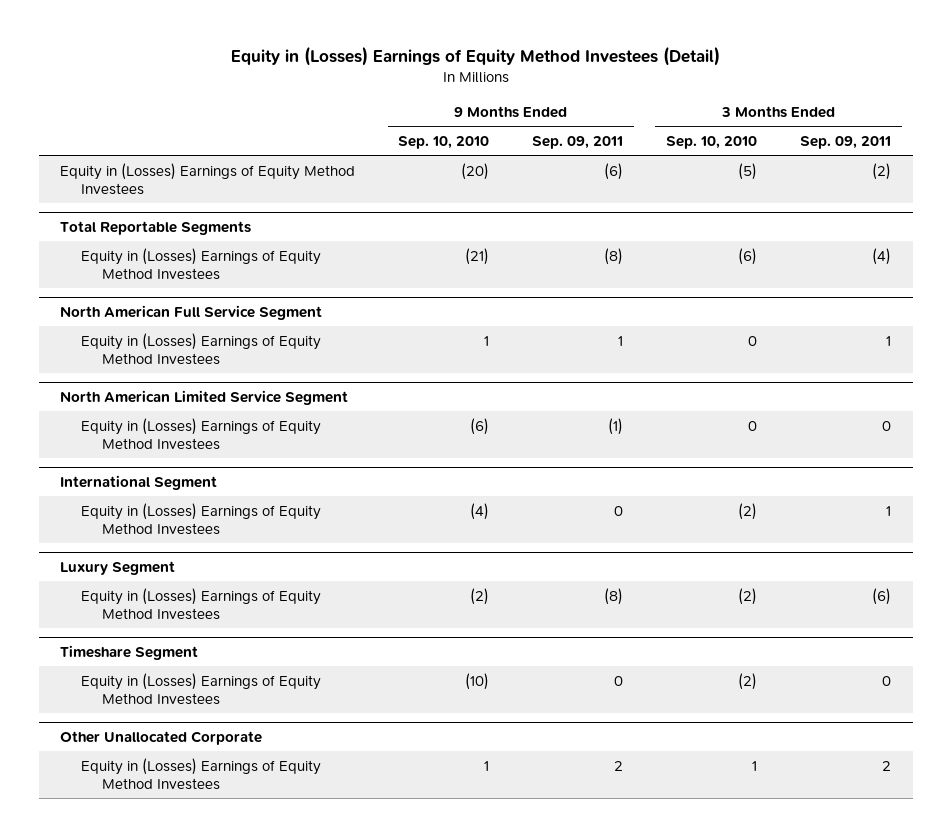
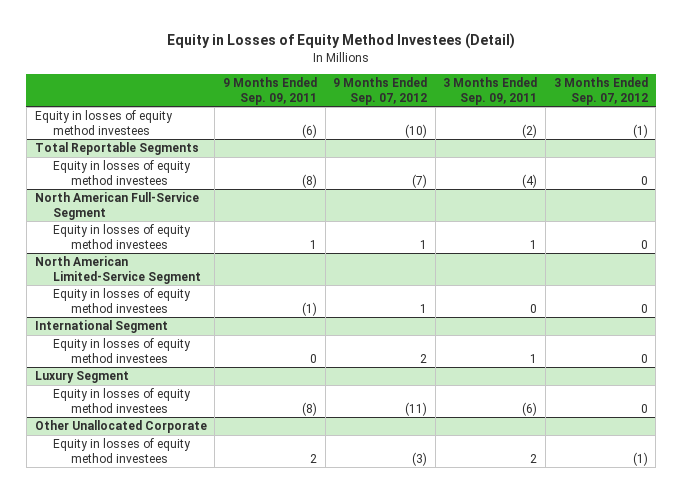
- Equity in (Losses) Earnings of Equity Method Investees (Detail)
+ Equity in Losses of Equity Method Investees (Detail)
- | 9 Months Ended Sep. 10, 2010 | 9 Months Ended Sep. 09, 2011 | 3 Months Ended Sep. 10, 2010 | 3 Months Ended Sep. 09, 2011
+ | 9 Months Ended Sep. 09, 2011 | 9 Months Ended Sep. 07, 2012 | 3 Months Ended Sep. 09, 2011 | 3 Months Ended Sep. 07, 2012
- Equity in (Losses) Earnings of Equity Method Investees | (20) | (6) | (5) | (2)
+ Equity in losses of equity method investees | (6) | (10) | (2) | (1)
@ Total Reportable Segments
- Equity in (Losses) Earnings of Equity Method Investees | (21) | (8) | (6) | (4)
- North American Full Service Segment
- Equity in (Losses) Earnings of Equity Method Investees | 1 | 1 | 0 | 1
- North American Limited Service Segment
- Equity in (Losses) Earnings of Equity Method Investees | (6) | (1) | 0 | 0
@ Total Reportable Segments
+ Equity in losses of equity method investees | (8) | (7) | (4) | 0
+ North American Full-Service Segment
+ Equity in losses of equity method investees | 1 | 1 | 1 | 0
+ North American Limited-Service Segment
+ Equity in losses of equity method investees | (1) | 1 | 0 | 0
@ International Segment
- Equity in (Losses) Earnings of Equity Method Investees | (4) | 0 | (2) | 1
+ Equity in losses of equity method investees | 0 | 2 | 1 | 0
@ Luxury Segment
- Equity in (Losses) Earnings of Equity Method Investees | (2) | (8) | (2) | (6)
- Timeshare Segment
- Equity in (Losses) Earnings of Equity Method Investees | (10) | 0 | (2) | 0
@ Luxury Segment
+ Equity in losses of equity method investees | (8) | (11) | (6) | 0
@ Other Unallocated Corporate
- Equity in (Losses) Earnings of Equity Method Investees | 1 | 2 | 1 | 2
+ Equity in losses of equity method investees | 2 | (3) | 2 | (1)

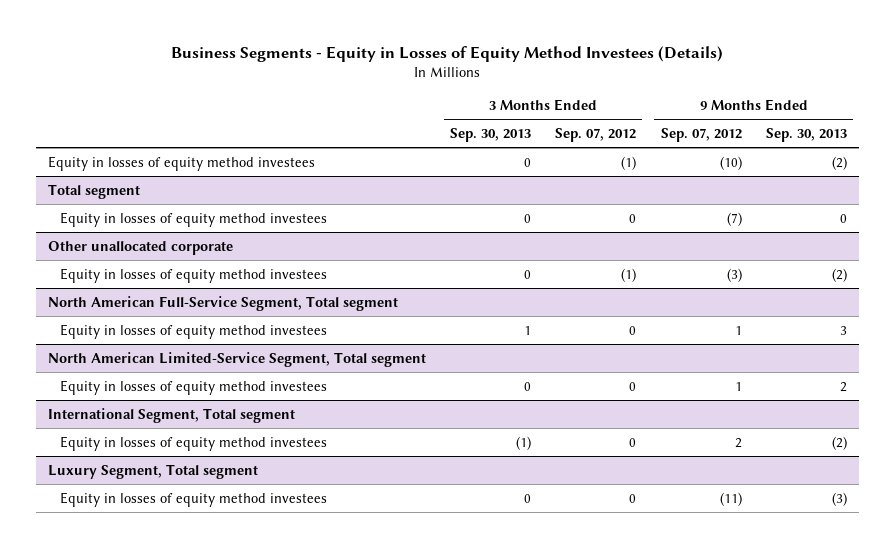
- Equity in Losses of Equity Method Investees (Detail)
+ Business Segments - Equity in Losses of Equity Method Investees (Details)
- | 9 Months Ended Sep. 09, 2011 | 9 Months Ended Sep. 07, 2012 | 3 Months Ended Sep. 09, 2011 | 3 Months Ended Sep. 07, 2012
+ | 3 Months Ended Sep. 30, 2013 | 3 Months Ended Sep. 07, 2012 | 9 Months Ended Sep. 07, 2012 | 9 Months Ended Sep. 30, 2013
- Total Reportable Segments
+ Total segment
- North American Full-Service Segment
+ Other unallocated corporate
+ Equity in losses of equity method investees | 0 | (1) | (3) | (2)
+ North American Full-Service Segment, Total segment
- North American Limited-Service Segment
+ North American Limited-Service Segment, Total segment
- International Segment
+ International Segment, Total segment
- Luxury Segment
+ Luxury Segment, Total segment
- Other Unallocated Corporate
- Equity in losses of equity method investees | 2 | (3) | 2 | (1)

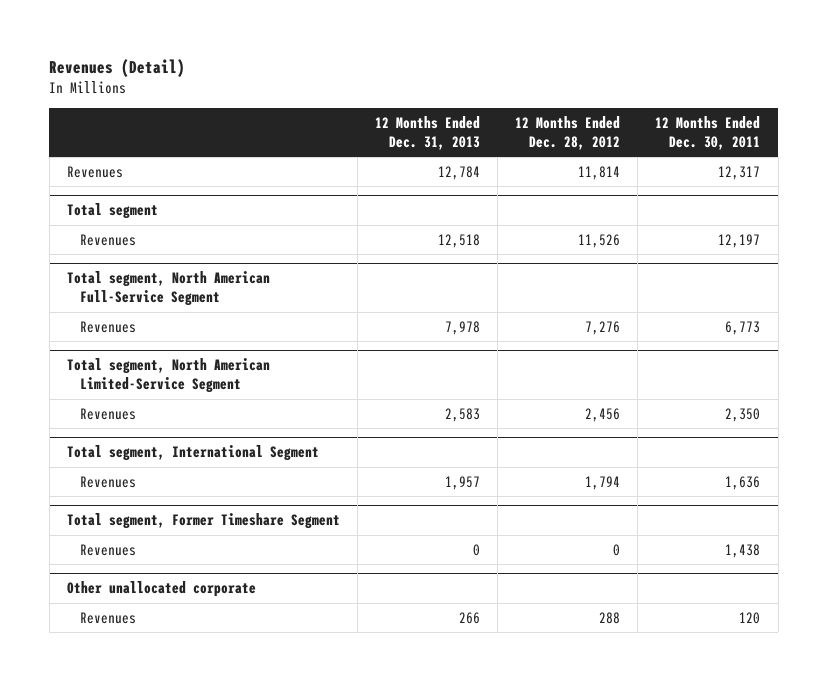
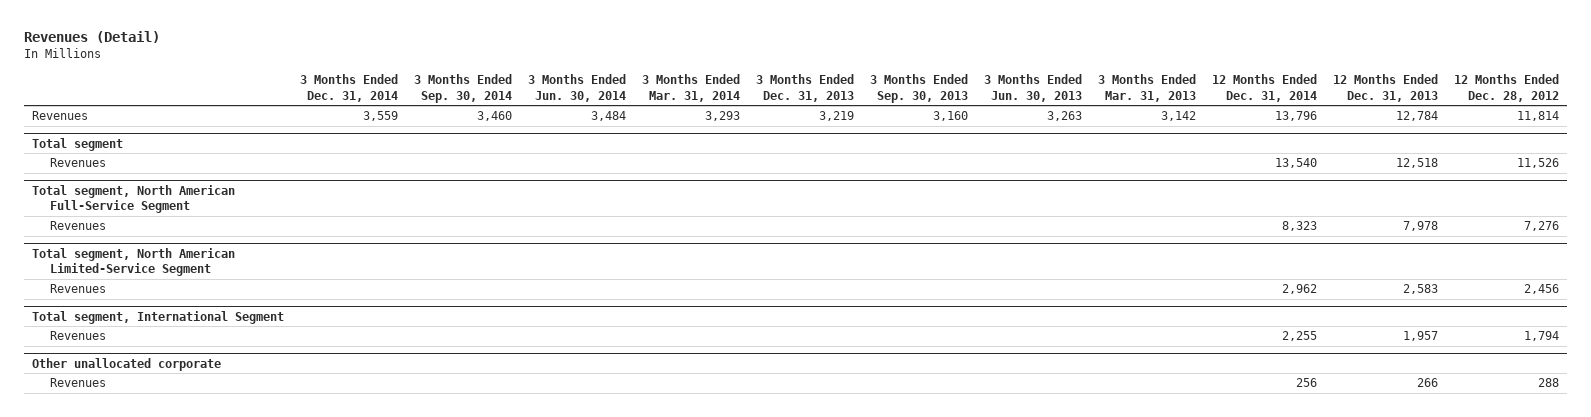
- | 12 Months Ended Dec. 31, 2013 | 12 Months Ended Dec. 28, 2012 | 12 Months Ended Dec. 30, 2011
+ | 3 Months Ended Dec. 31, 2014 | 3 Months Ended Sep. 30, 2014 | 3 Months Ended Jun. 30, 2014 | 3 Months Ended Mar. 31, 2014 | 3 Months Ended Dec. 31, 2013 | 3 Months Ended Sep. 30, 2013 | 3 Months Ended Jun. 30, 2013 | 3 Months Ended Mar. 31, 2013 | 12 Months Ended Dec. 31, 2014 | 12 Months Ended Dec. 31, 2013 | 12 Months Ended Dec. 28, 2012
- Total segment, Former Timeshare Segment
- Revenues | 0 | 0 | 1,438

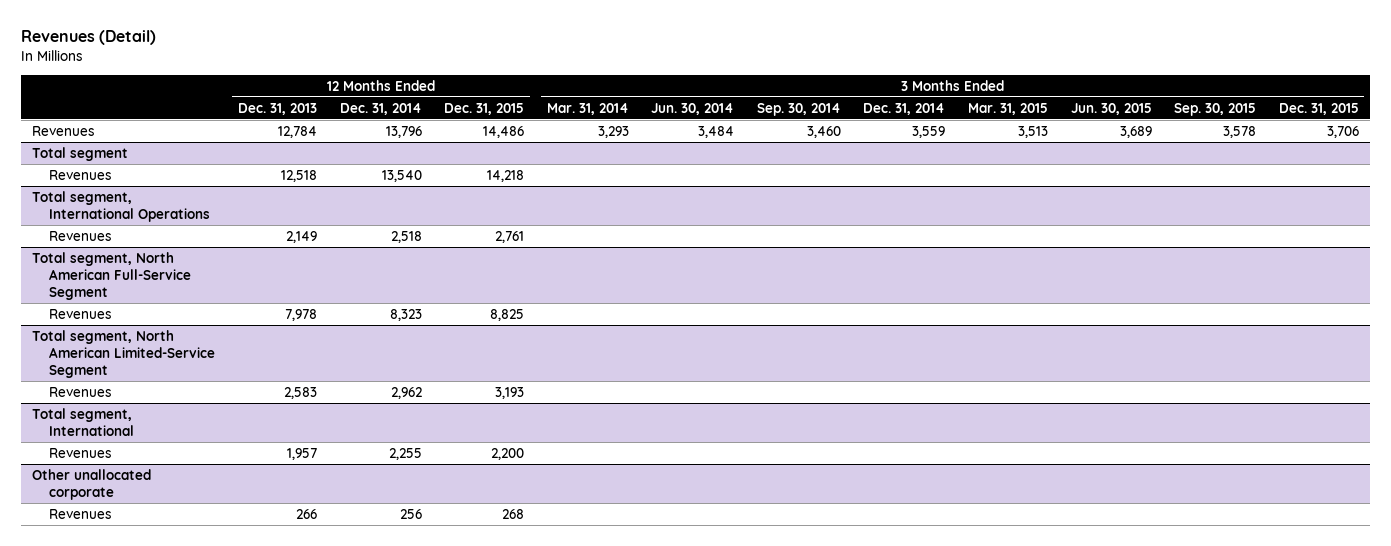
- | 3 Months Ended Dec. 31, 2014 | 3 Months Ended Sep. 30, 2014 | 3 Months Ended Jun. 30, 2014 | 3 Months Ended Mar. 31, 2014 | 3 Months Ended Dec. 31, 2013 | 3 Months Ended Sep. 30, 2013 | 3 Months Ended Jun. 30, 2013 | 3 Months Ended Mar. 31, 2013 | 12 Months Ended Dec. 31, 2014 | 12 Months Ended Dec. 31, 2013 | 12 Months Ended Dec. 28, 2012
+ | 12 Months Ended Dec. 31, 2013 | 12 Months Ended Dec. 31, 2014 | 12 Months Ended Dec. 31, 2015 | 3 Months Ended Mar. 31, 2014 | 3 Months Ended Jun. 30, 2014 | 3 Months Ended Sep. 30, 2014 | 3 Months Ended Dec. 31, 2014 | 3 Months Ended Mar. 31, 2015 | 3 Months Ended Jun. 30, 2015 | 3 Months Ended Sep. 30, 2015 | 3 Months Ended Dec. 31, 2015
+ Total segment, International Operations
+ Revenues | 2,149 | 2,518 | 2,761 | | | | | | | |
- Total segment, International Segment
+ Total segment, International

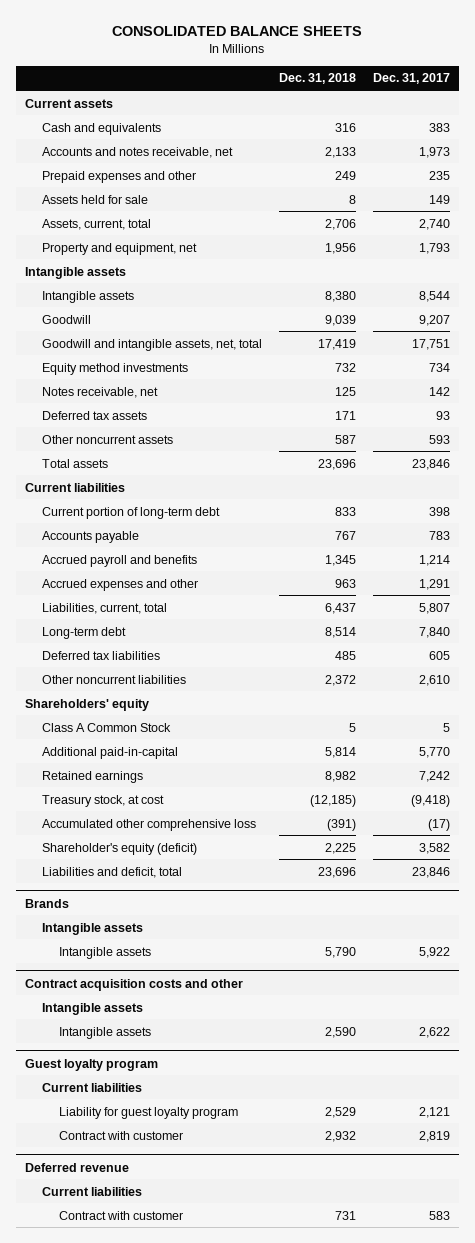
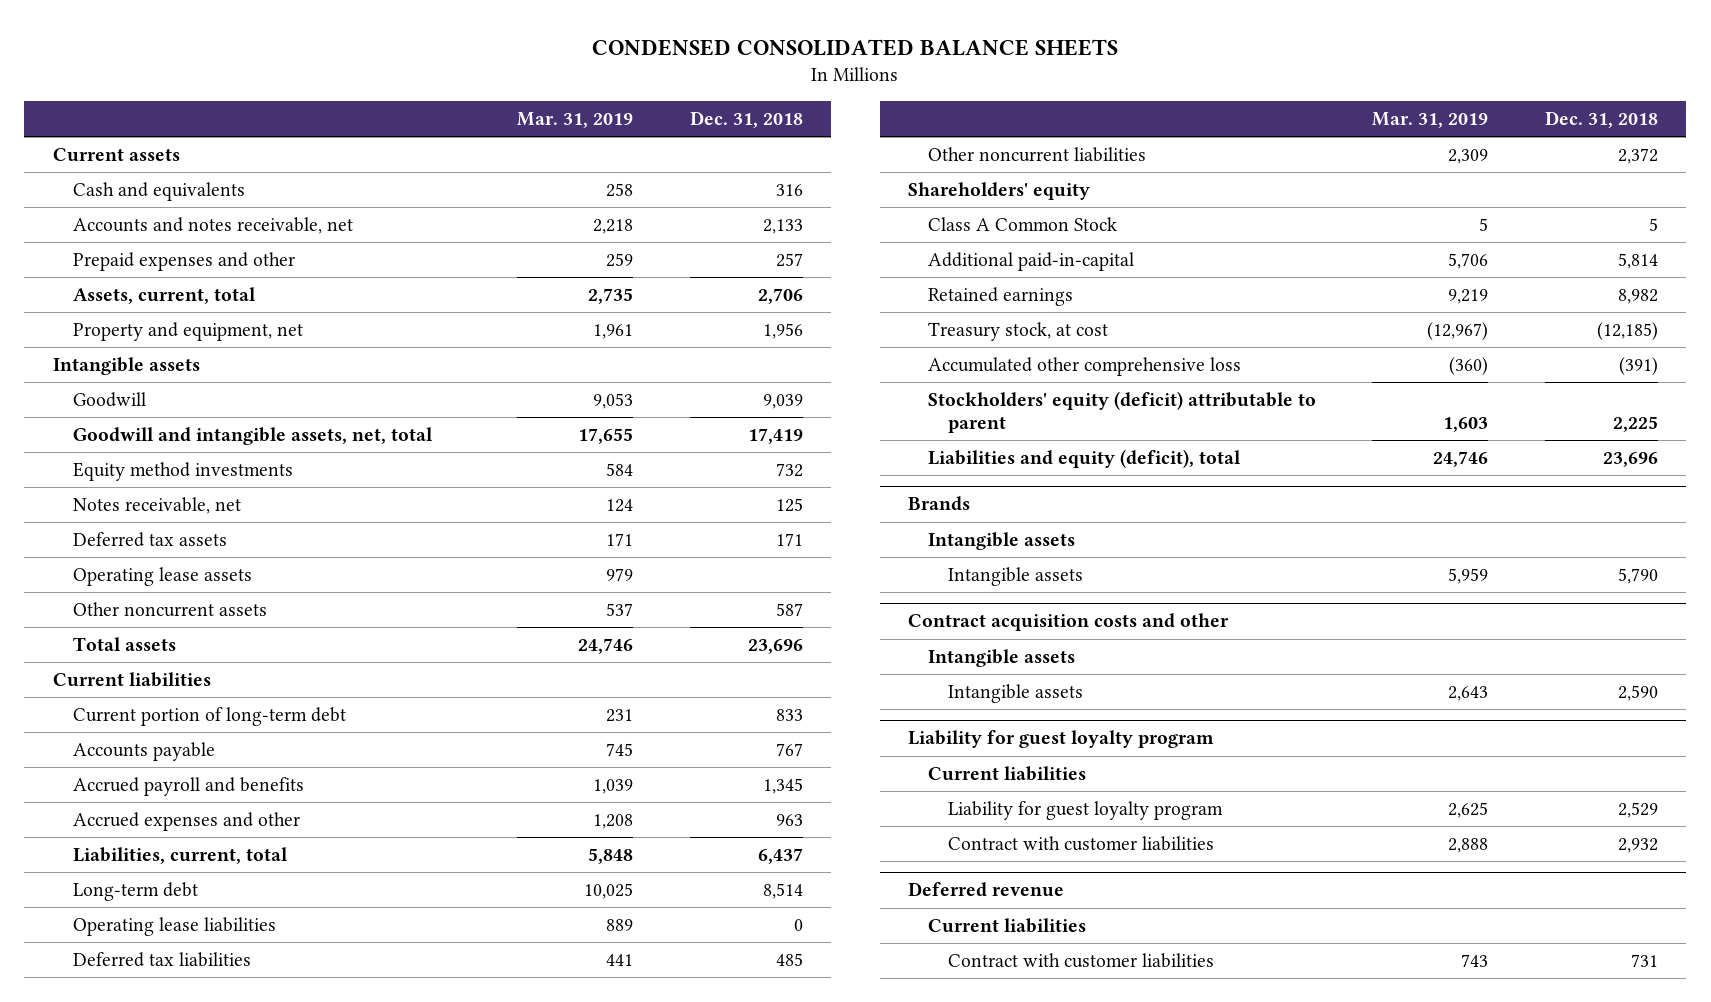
- CONSOLIDATED BALANCE SHEETS
+ CONDENSED CONSOLIDATED BALANCE SHEETS
- | Dec. 31, 2018 | Dec. 31, 2017
+ | Mar. 31, 2019 | Dec. 31, 2018
- Prepaid expenses and other | 249 | 235
- Assets held for sale | 8 | 149
+ Prepaid expenses and other | 259 | 257
- Intangible assets | 8,380 | 8,544
+ Operating lease assets | 979 |
+ Operating lease liabilities | 889 | 0
- Shareholder's equity (deficit) | 2,225 | 3,582
- Liabilities and deficit, total | 23,696 | 23,846
+ Stockholders' equity (deficit) attributable to parent | 1,603 | 2,225
+ Liabilities and equity (deficit), total | 24,746 | 23,696
- Guest loyalty program
+ Liability for guest loyalty program
- Contract with customer | 2,932 | 2,819
+ Contract with customer liabilities | 2,888 | 2,932
@ Deferred revenue
- Contract with customer | 731 | 583
+ Contract with customer liabilities | 743 | 731

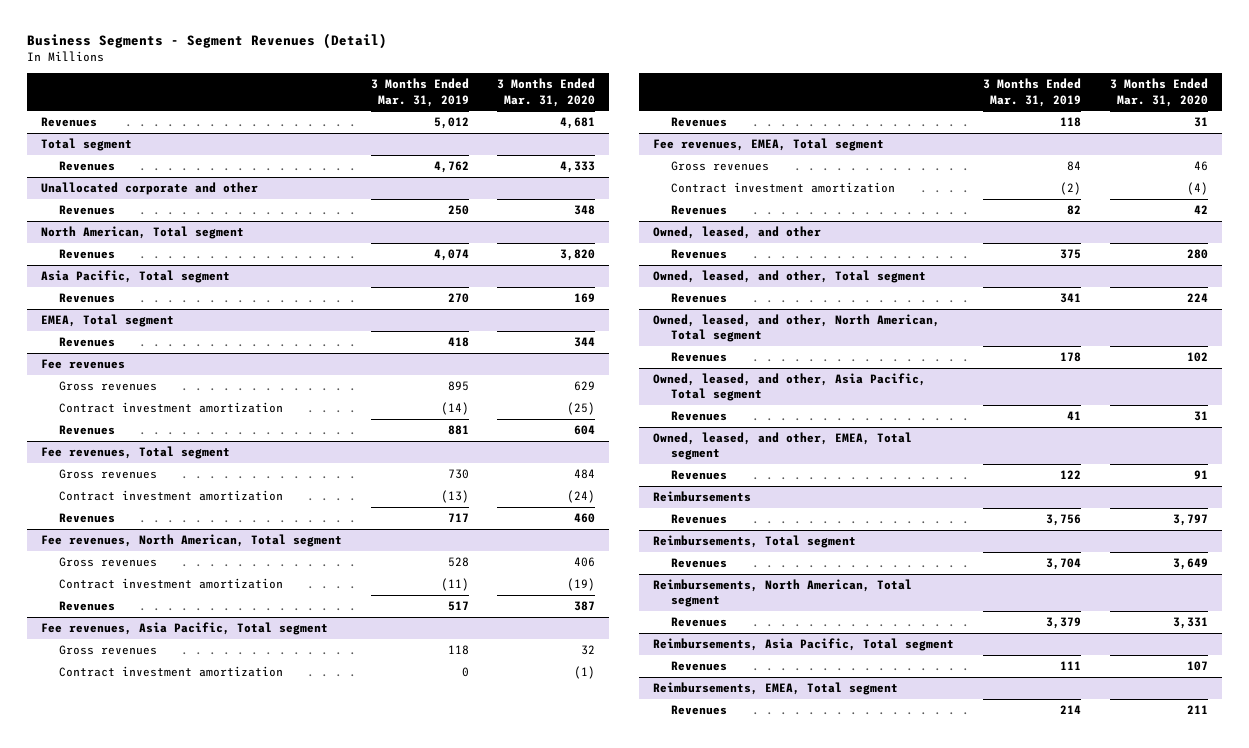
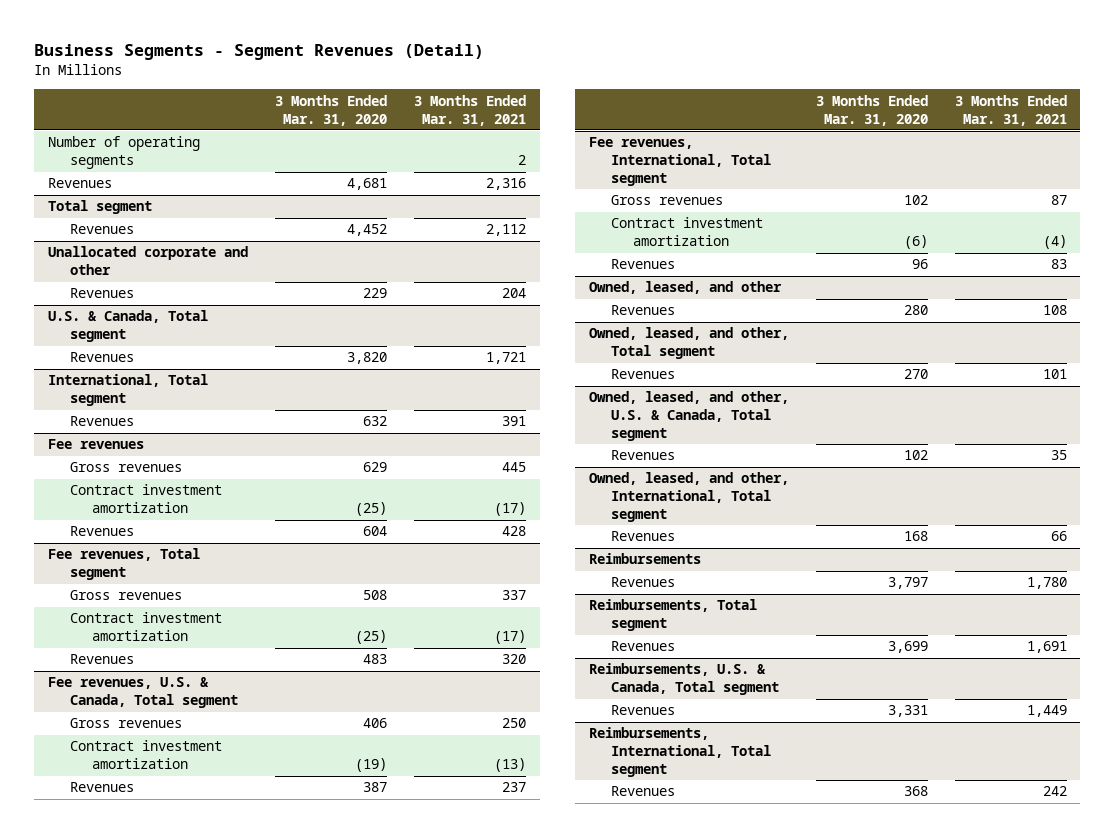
- | 3 Months Ended Mar. 31, 2019 | 3 Months Ended Mar. 31, 2020
+ | 3 Months Ended Mar. 31, 2020 | 3 Months Ended Mar. 31, 2021
+ Number of operating segments | | 2
@ Total segment
- Revenues | 4,762 | 4,333
+ Revenues | 4,452 | 2,112
@ Unallocated corporate and other
- Revenues | 250 | 348
- North American, Total segment
@ Unallocated corporate and other
+ Revenues | 229 | 204
+ U.S. & Canada, Total segment
- Asia Pacific, Total segment
- Revenues | 270 | 169
- EMEA, Total segment
- Revenues | 418 | 344
+ International, Total segment
+ Revenues | 632 | 391
@ Fee revenues, Total segment
- Gross revenues | 730 | 484
- Contract investment amortization | (13) | (24)
- Revenues | 717 | 460
- Fee revenues, North American, Total segment
@ Fee revenues, Total segment
+ Gross revenues | 508 | 337
+ Contract investment amortization | (25) | (17)
+ Revenues | 483 | 320
+ Fee revenues, U.S. & Canada, Total segment
- Fee revenues, Asia Pacific, Total segment
- Gross revenues | 118 | 32
- Contract investment amortization | 0 | (1)
- Revenues | 118 | 31
- Fee revenues, EMEA, Total segment
- Gross revenues | 84 | 46
- Contract investment amortization | (2) | (4)
- Revenues | 82 | 42
+ Fee revenues, International, Total segment
+ Gross revenues | 102 | 87
+ Contract investment amortization | (6) | (4)
+ Revenues | 96 | 83
@ Owned, leased, and other, Total segment
- Revenues | 341 | 224
- Owned, leased, and other, North American, Total segment
@ Owned, leased, and other, Total segment
+ Revenues | 270 | 101
+ Owned, leased, and other, U.S. & Canada, Total segment
- Owned, leased, and other, Asia Pacific, Total segment
- Revenues | 41 | 31
- Owned, leased, and other, EMEA, Total segment
- Revenues | 122 | 91
+ Owned, leased, and other, International, Total segment
+ Revenues | 168 | 66
@ Reimbursements, Total segment
- Revenues | 3,704 | 3,649
- Reimbursements, North American, Total segment
@ Reimbursements, Total segment
+ Revenues | 3,699 | 1,691
+ Reimbursements, U.S. & Canada, Total segment
- Reimbursements, Asia Pacific, Total segment
- Revenues | 111 | 107
- Reimbursements, EMEA, Total segment
- Revenues | 214 | 211
+ Reimbursements, International, Total segment
+ Revenues | 368 | 242

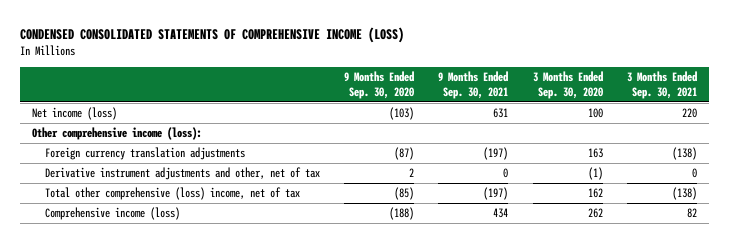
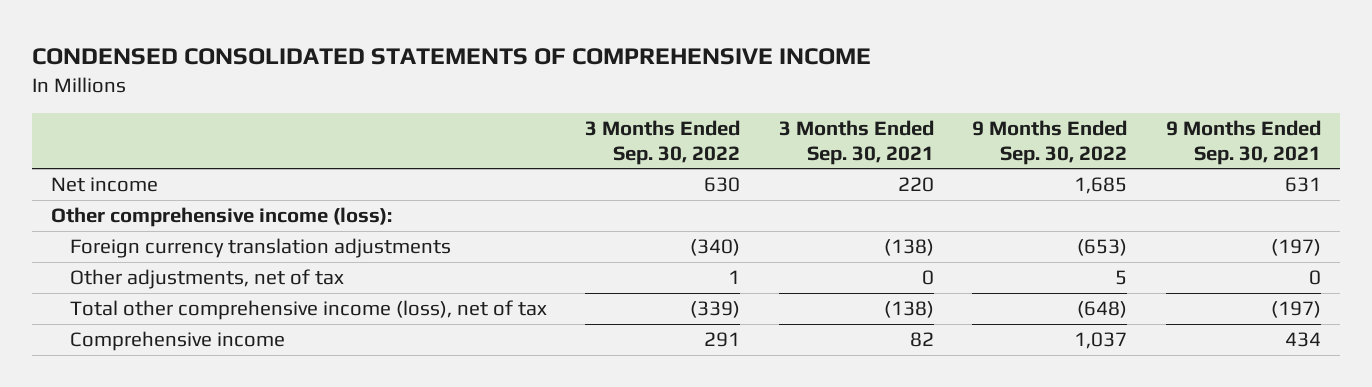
- CONDENSED CONSOLIDATED STATEMENTS OF COMPREHENSIVE INCOME (LOSS)
+ CONDENSED CONSOLIDATED STATEMENTS OF COMPREHENSIVE INCOME
- | 9 Months Ended Sep. 30, 2020 | 9 Months Ended Sep. 30, 2021 | 3 Months Ended Sep. 30, 2020 | 3 Months Ended Sep. 30, 2021
+ | 3 Months Ended Sep. 30, 2022 | 3 Months Ended Sep. 30, 2021 | 9 Months Ended Sep. 30, 2022 | 9 Months Ended Sep. 30, 2021
- Net income (loss) | (103) | 631 | 100 | 220
+ Net income | 630 | 220 | 1,685 | 631
- Derivative instrument adjustments and other, net of tax | 2 | 0 | (1) | 0
- Total other comprehensive (loss) income, net of tax | (85) | (197) | 162 | (138)
- Comprehensive income (loss) | (188) | 434 | 262 | 82
+ Other adjustments, net of tax | 1 | 0 | 5 | 0
+ Total other comprehensive income (loss), net of tax | (339) | (138) | (648) | (197)
+ Comprehensive income | 291 | 82 | 1,037 | 434

